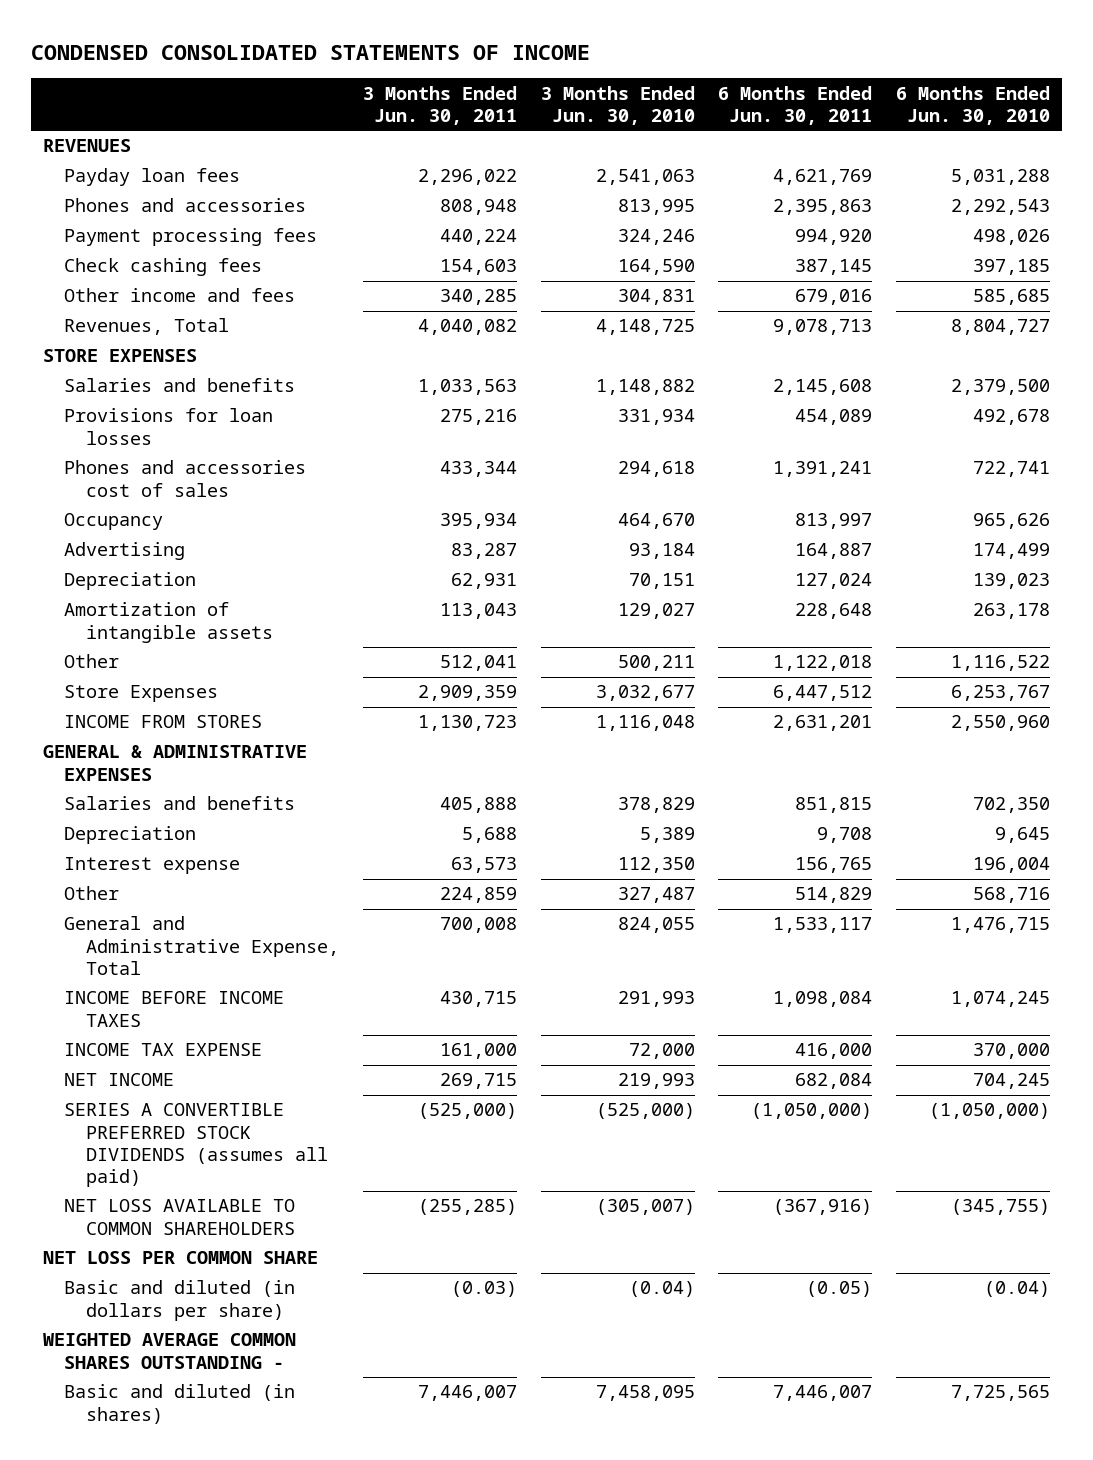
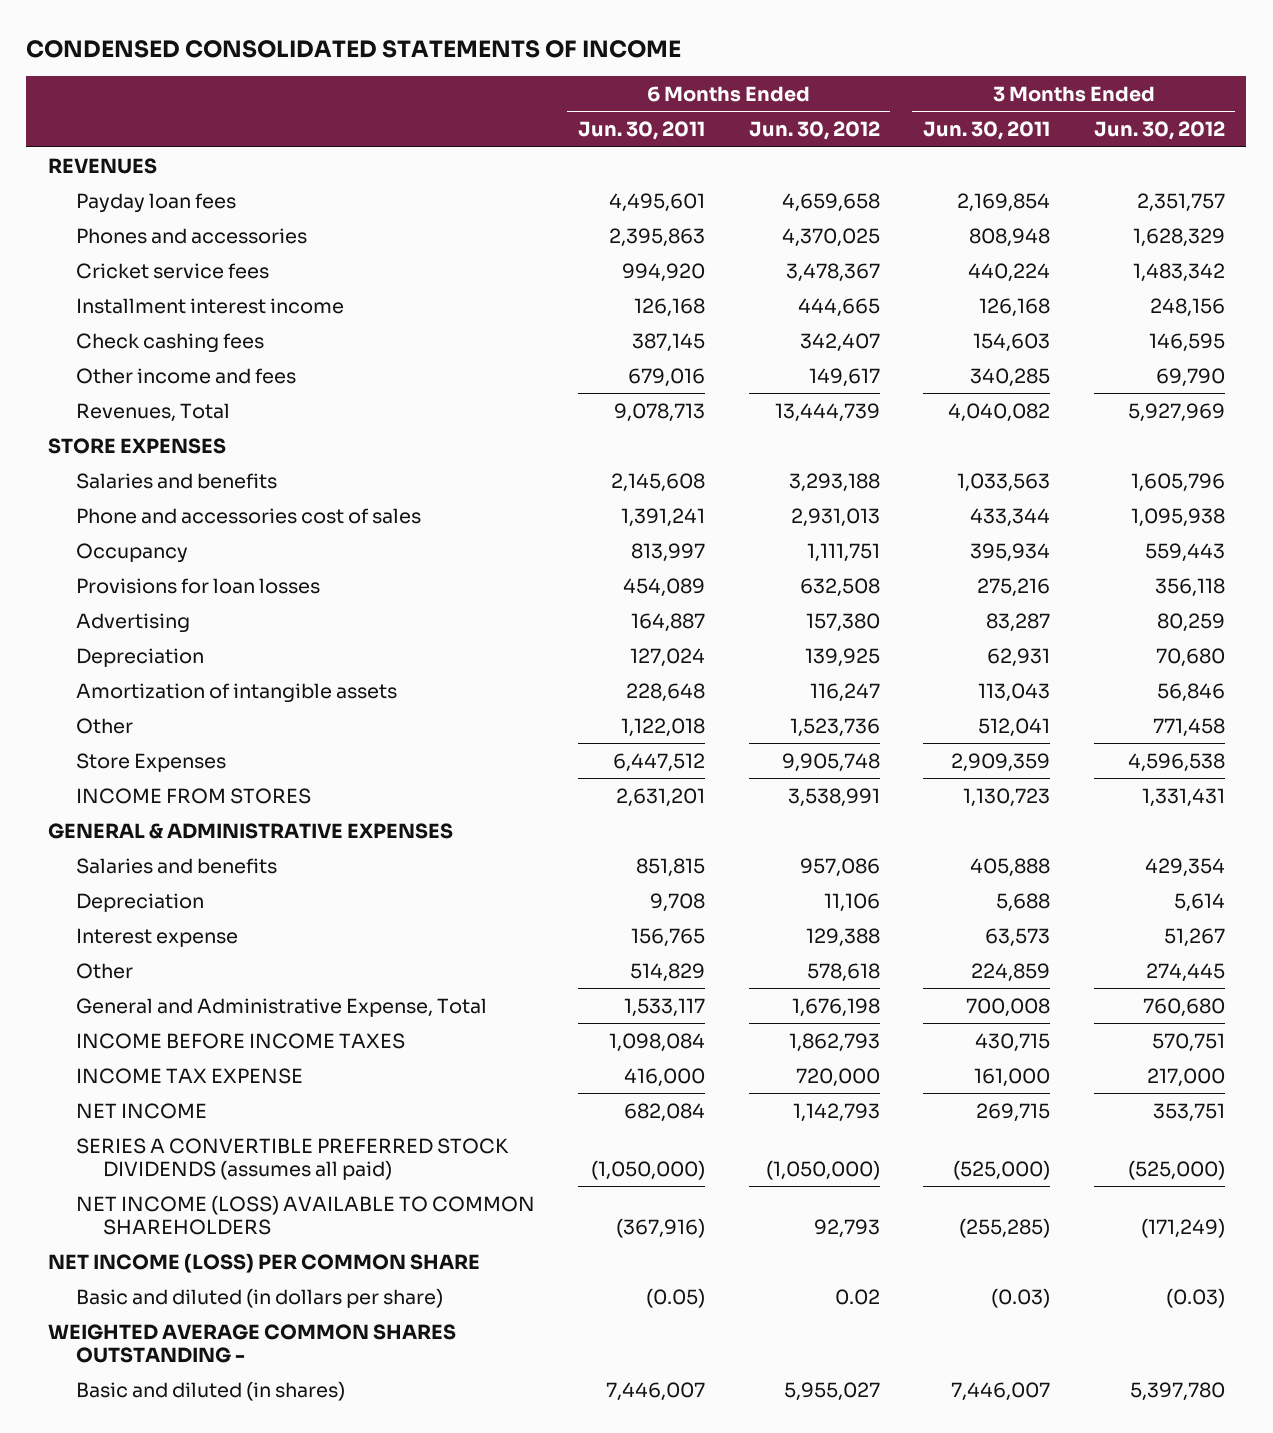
- | 3 Months Ended Jun. 30, 2011 | 3 Months Ended Jun. 30, 2010 | 6 Months Ended Jun. 30, 2011 | 6 Months Ended Jun. 30, 2010
+ | 6 Months Ended Jun. 30, 2011 | 6 Months Ended Jun. 30, 2012 | 3 Months Ended Jun. 30, 2011 | 3 Months Ended Jun. 30, 2012
- Payday loan fees | 2,296,022 | 2,541,063 | 4,621,769 | 5,031,288
+ Payday loan fees | 4,495,601 | 4,659,658 | 2,169,854 | 2,351,757
- Payment processing fees | 440,224 | 324,246 | 994,920 | 498,026
+ Cricket service fees | 994,920 | 3,478,367 | 440,224 | 1,483,342
+ Installment interest income | 126,168 | 444,665 | 126,168 | 248,156
- Phones and accessories cost of sales | 433,344 | 294,618 | 1,391,241 | 722,741
+ Phone and accessories cost of sales | 1,391,241 | 2,931,013 | 433,344 | 1,095,938
moved down: Provisions for loan losses | 454,089 | 632,508 | 275,216 | 356,118
- NET LOSS AVAILABLE TO COMMON SHAREHOLDERS | (255,285) | (305,007) | (367,916) | (345,755)
- NET LOSS PER COMMON SHARE
+ NET INCOME (LOSS) AVAILABLE TO COMMON SHAREHOLDERS | (367,916) | 92,793 | (255,285) | (171,249)
+ NET INCOME (LOSS) PER COMMON SHARE

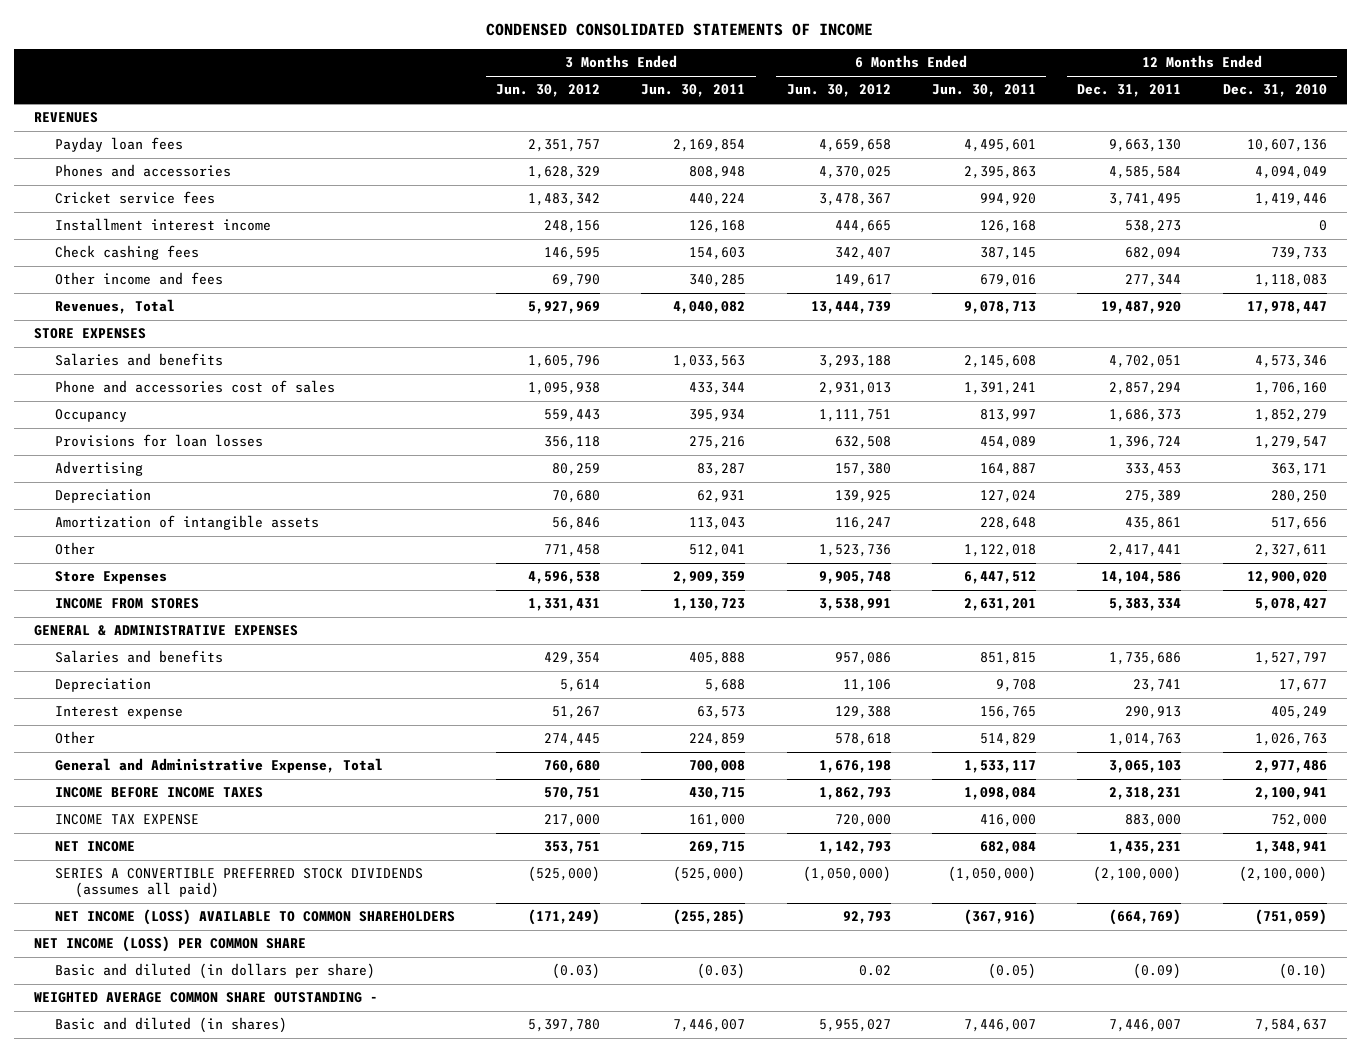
- | 6 Months Ended Jun. 30, 2011 | 6 Months Ended Jun. 30, 2012 | 3 Months Ended Jun. 30, 2011 | 3 Months Ended Jun. 30, 2012
+ | 3 Months Ended Jun. 30, 2012 | 3 Months Ended Jun. 30, 2011 | 6 Months Ended Jun. 30, 2012 | 6 Months Ended Jun. 30, 2011 | 12 Months Ended Dec. 31, 2011 | 12 Months Ended Dec. 31, 2010
- WEIGHTED AVERAGE COMMON SHARES OUTSTANDING -
+ WEIGHTED AVERAGE COMMON SHARE OUTSTANDING -

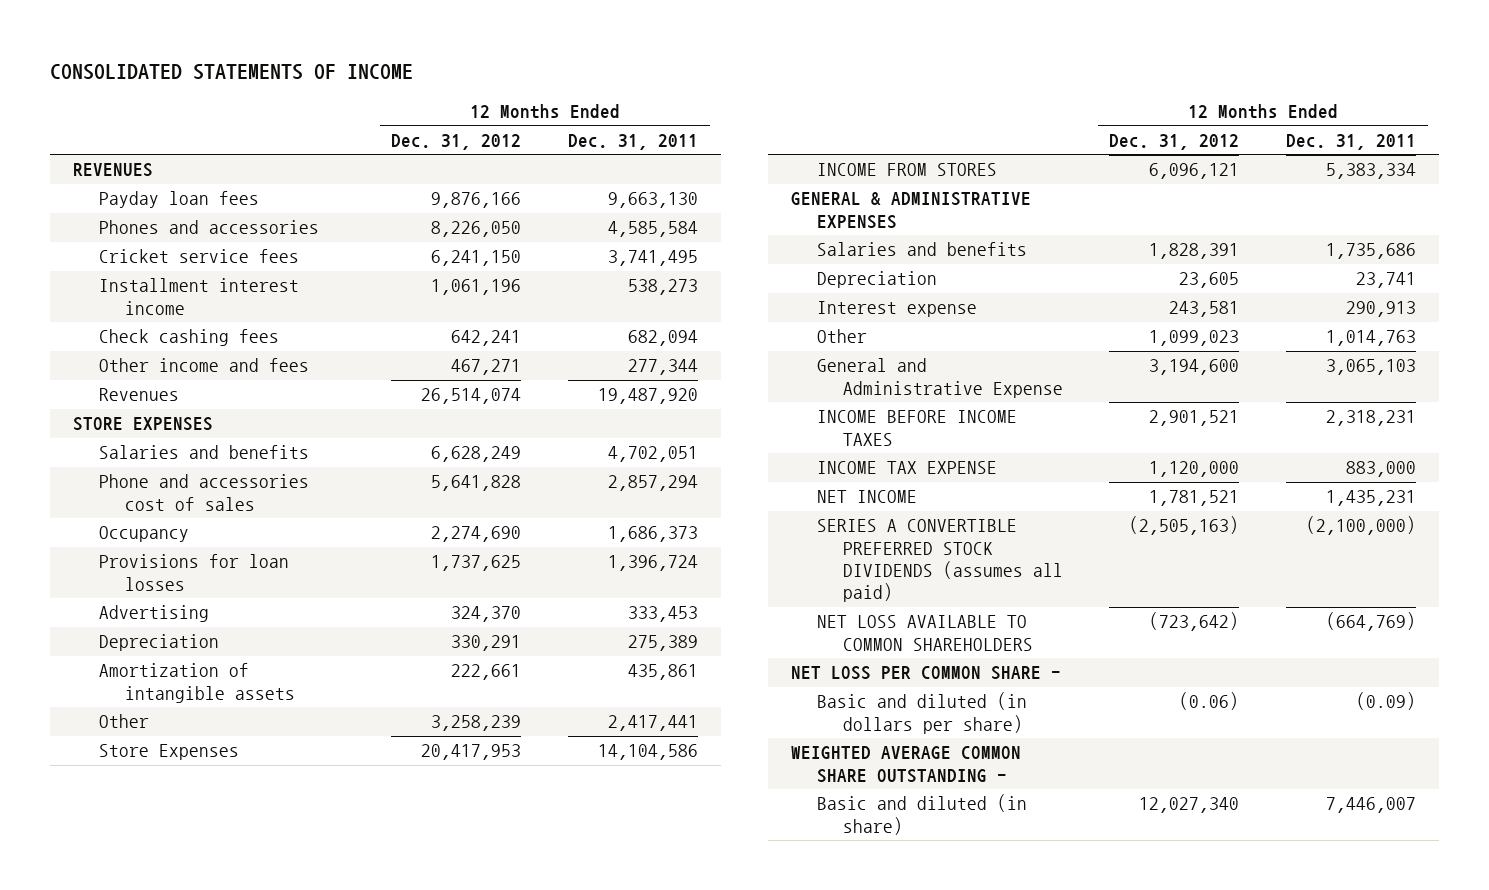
- CONDENSED CONSOLIDATED STATEMENTS OF INCOME
+ CONSOLIDATED STATEMENTS OF INCOME
- | 3 Months Ended Jun. 30, 2012 | 3 Months Ended Jun. 30, 2011 | 6 Months Ended Jun. 30, 2012 | 6 Months Ended Jun. 30, 2011 | 12 Months Ended Dec. 31, 2011 | 12 Months Ended Dec. 31, 2010
+ | 12 Months Ended Dec. 31, 2012 | 12 Months Ended Dec. 31, 2011
- Revenues, Total | 5,927,969 | 4,040,082 | 13,444,739 | 9,078,713 | 19,487,920 | 17,978,447
+ Revenues | 26,514,074 | 19,487,920
- General and Administrative Expense, Total | 760,680 | 700,008 | 1,676,198 | 1,533,117 | 3,065,103 | 2,977,486
+ General and Administrative Expense | 3,194,600 | 3,065,103
- NET INCOME (LOSS) AVAILABLE TO COMMON SHAREHOLDERS | (171,249) | (255,285) | 92,793 | (367,916) | (664,769) | (751,059)
- NET INCOME (LOSS) PER COMMON SHARE
+ NET LOSS AVAILABLE TO COMMON SHAREHOLDERS | (723,642) | (664,769)
+ NET LOSS PER COMMON SHARE -
- Basic and diluted (in shares) | 5,397,780 | 7,446,007 | 5,955,027 | 7,446,007 | 7,446,007 | 7,584,637
+ Basic and diluted (in share) | 12,027,340 | 7,446,007

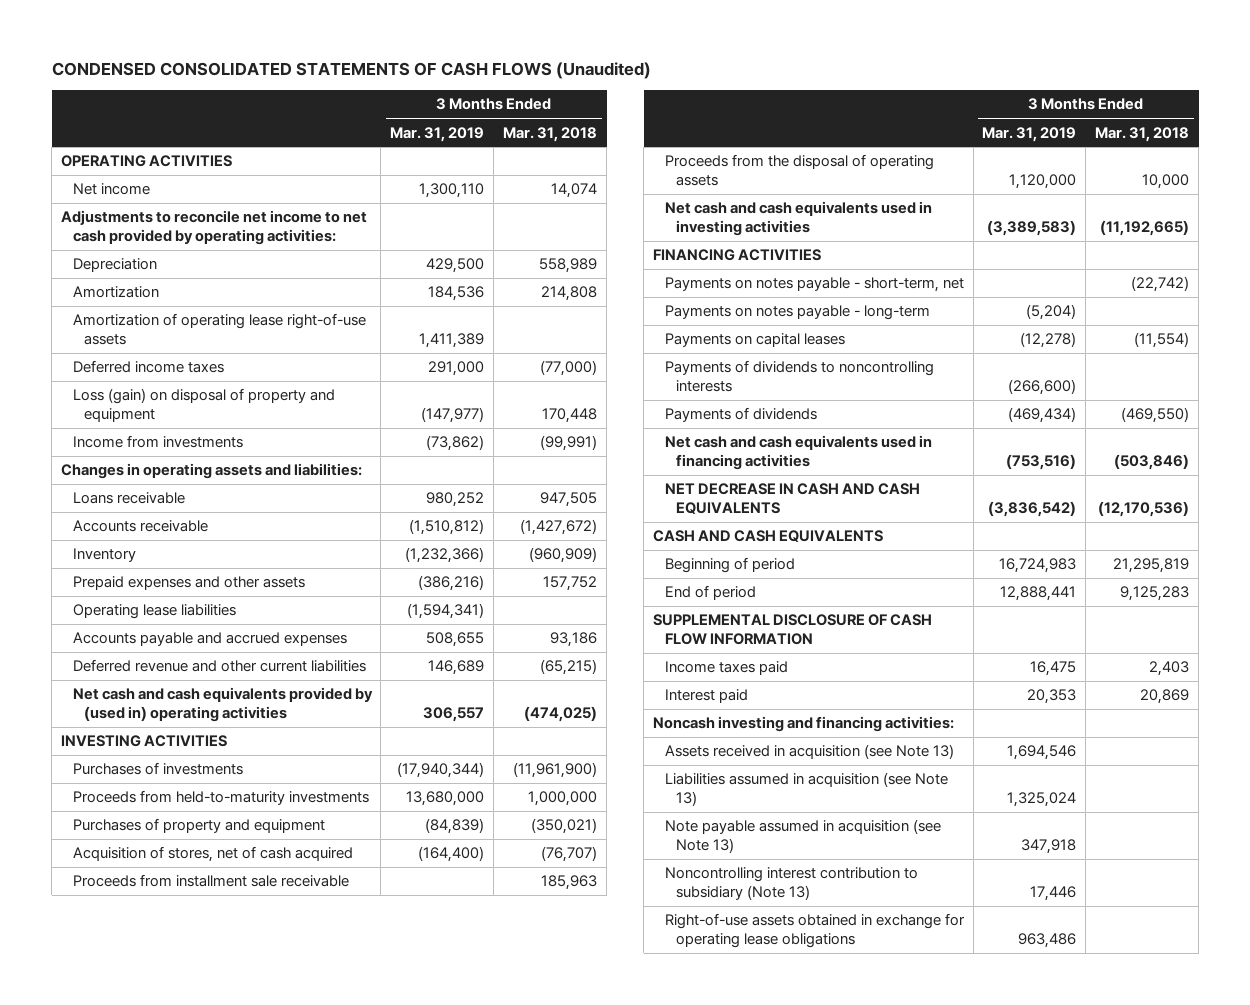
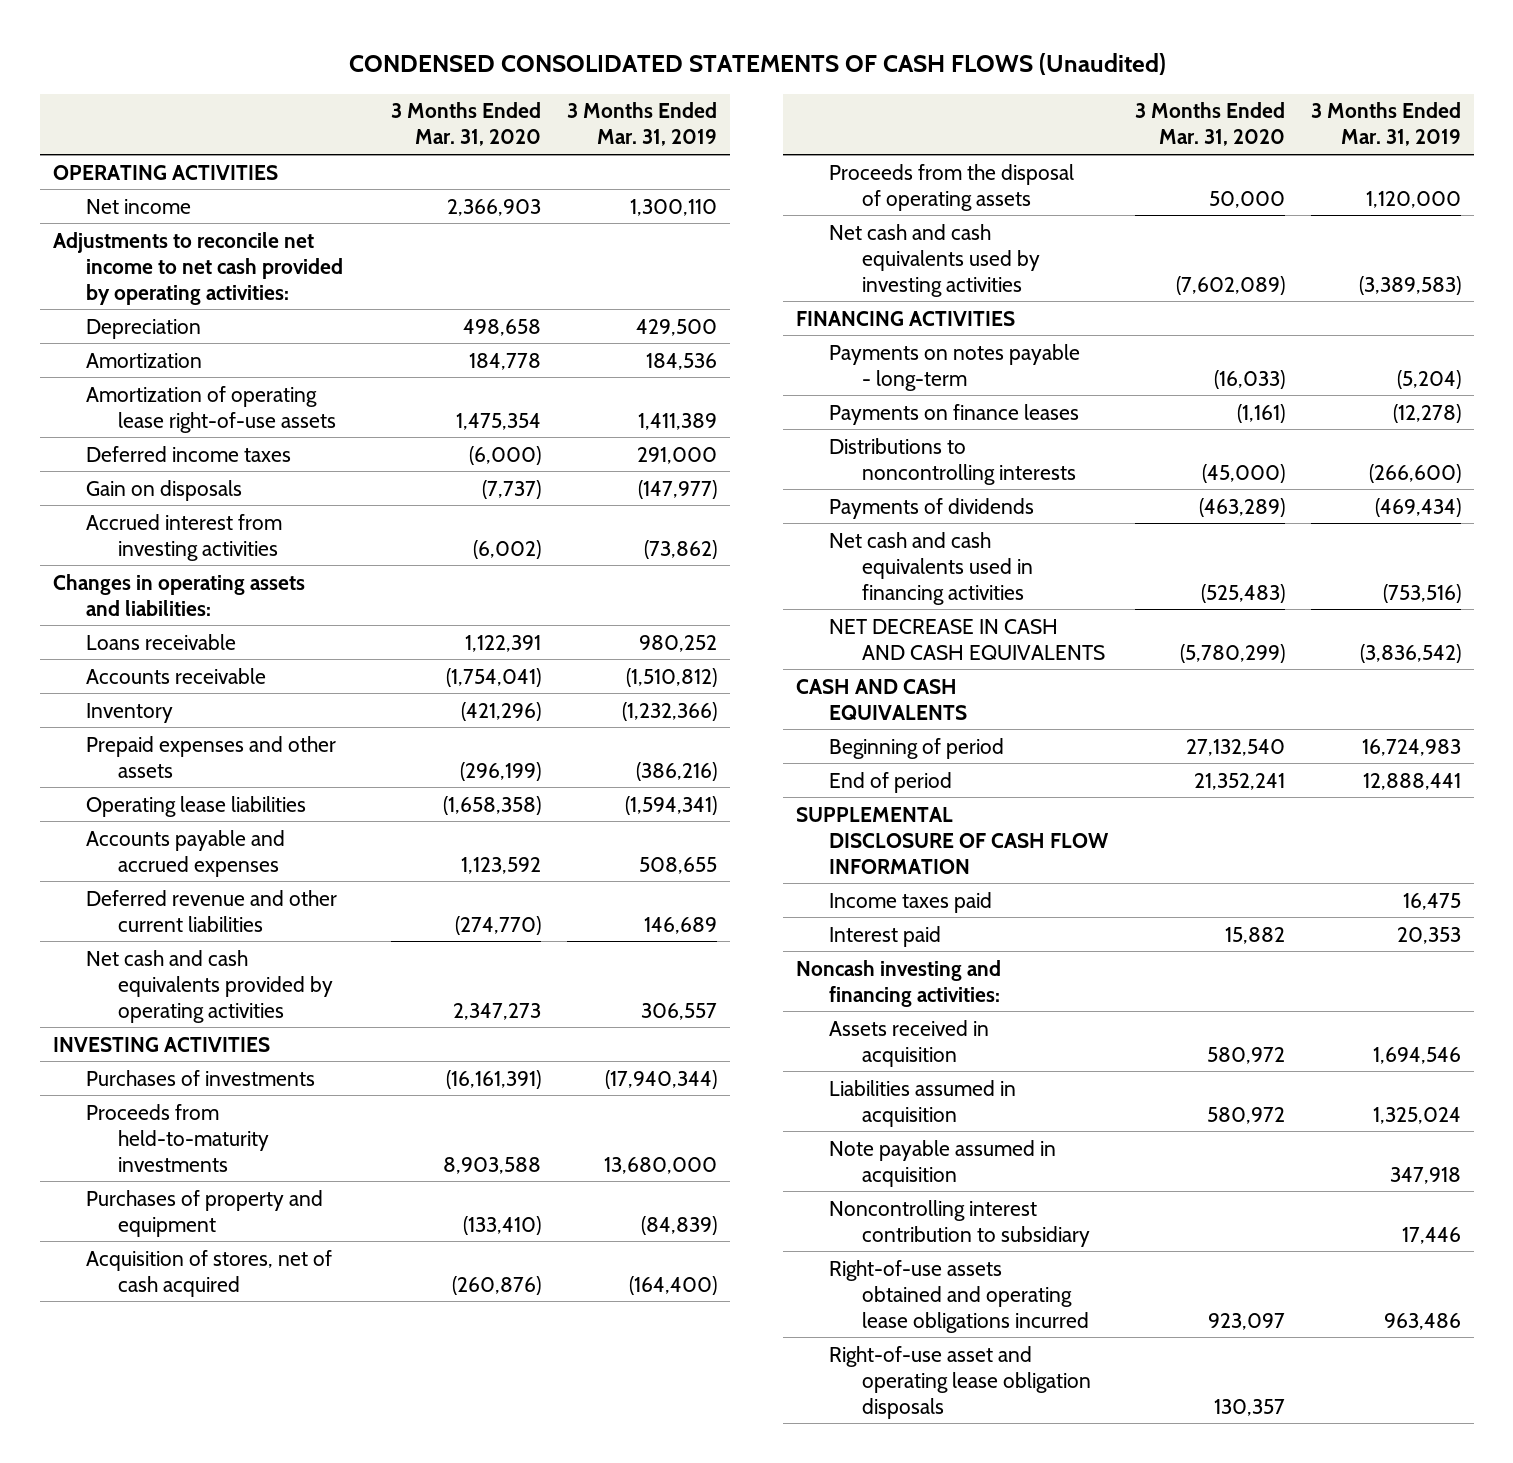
- | 3 Months Ended Mar. 31, 2019 | 3 Months Ended Mar. 31, 2018
+ | 3 Months Ended Mar. 31, 2020 | 3 Months Ended Mar. 31, 2019
- Loss (gain) on disposal of property and equipment | (147,977) | 170,448
- Income from investments | (73,862) | (99,991)
+ Gain on disposals | (7,737) | (147,977)
+ Accrued interest from investing activities | (6,002) | (73,862)
- Net cash and cash equivalents provided by (used in) operating activities | 306,557 | (474,025)
+ Net cash and cash equivalents provided by operating activities | 2,347,273 | 306,557
- Proceeds from installment sale receivable | | 185,963
- Net cash and cash equivalents used in investing activities | (3,389,583) | (11,192,665)
+ Net cash and cash equivalents used by investing activities | (7,602,089) | (3,389,583)
- Payments on notes payable - short-term, net | | (22,742)
- Payments on capital leases | (12,278) | (11,554)
- Payments of dividends to noncontrolling interests | (266,600) |
+ Payments on finance leases | (1,161) | (12,278)
+ Distributions to noncontrolling interests | (45,000) | (266,600)
- Assets received in acquisition (see Note 13) | 1,694,546 |
- Liabilities assumed in acquisition (see Note 13) | 1,325,024 |
- Note payable assumed in acquisition (see Note 13) | 347,918 |
- Noncontrolling interest contribution to subsidiary (Note 13) | 17,446 |
- Right-of-use assets obtained in exchange for operating lease obligations | 963,486 |
+ Assets received in acquisition | 580,972 | 1,694,546
+ Liabilities assumed in acquisition | 580,972 | 1,325,024
+ Note payable assumed in acquisition | | 347,918
+ Noncontrolling interest contribution to subsidiary | | 17,446
+ Right-of-use assets obtained and operating lease obligations incurred | 923,097 | 963,486
+ Right-of-use asset and operating lease obligation disposals | 130,357 |

